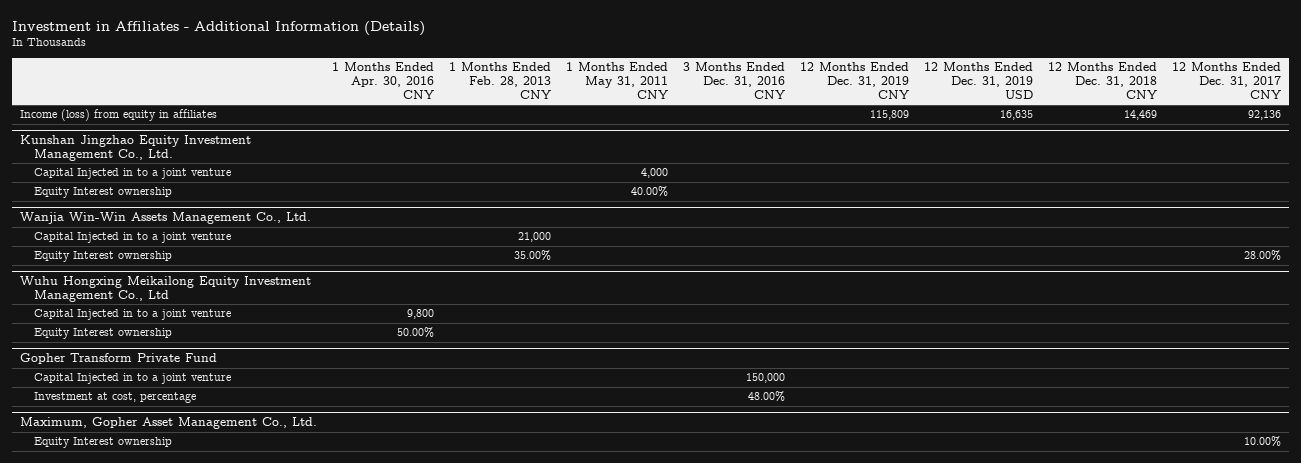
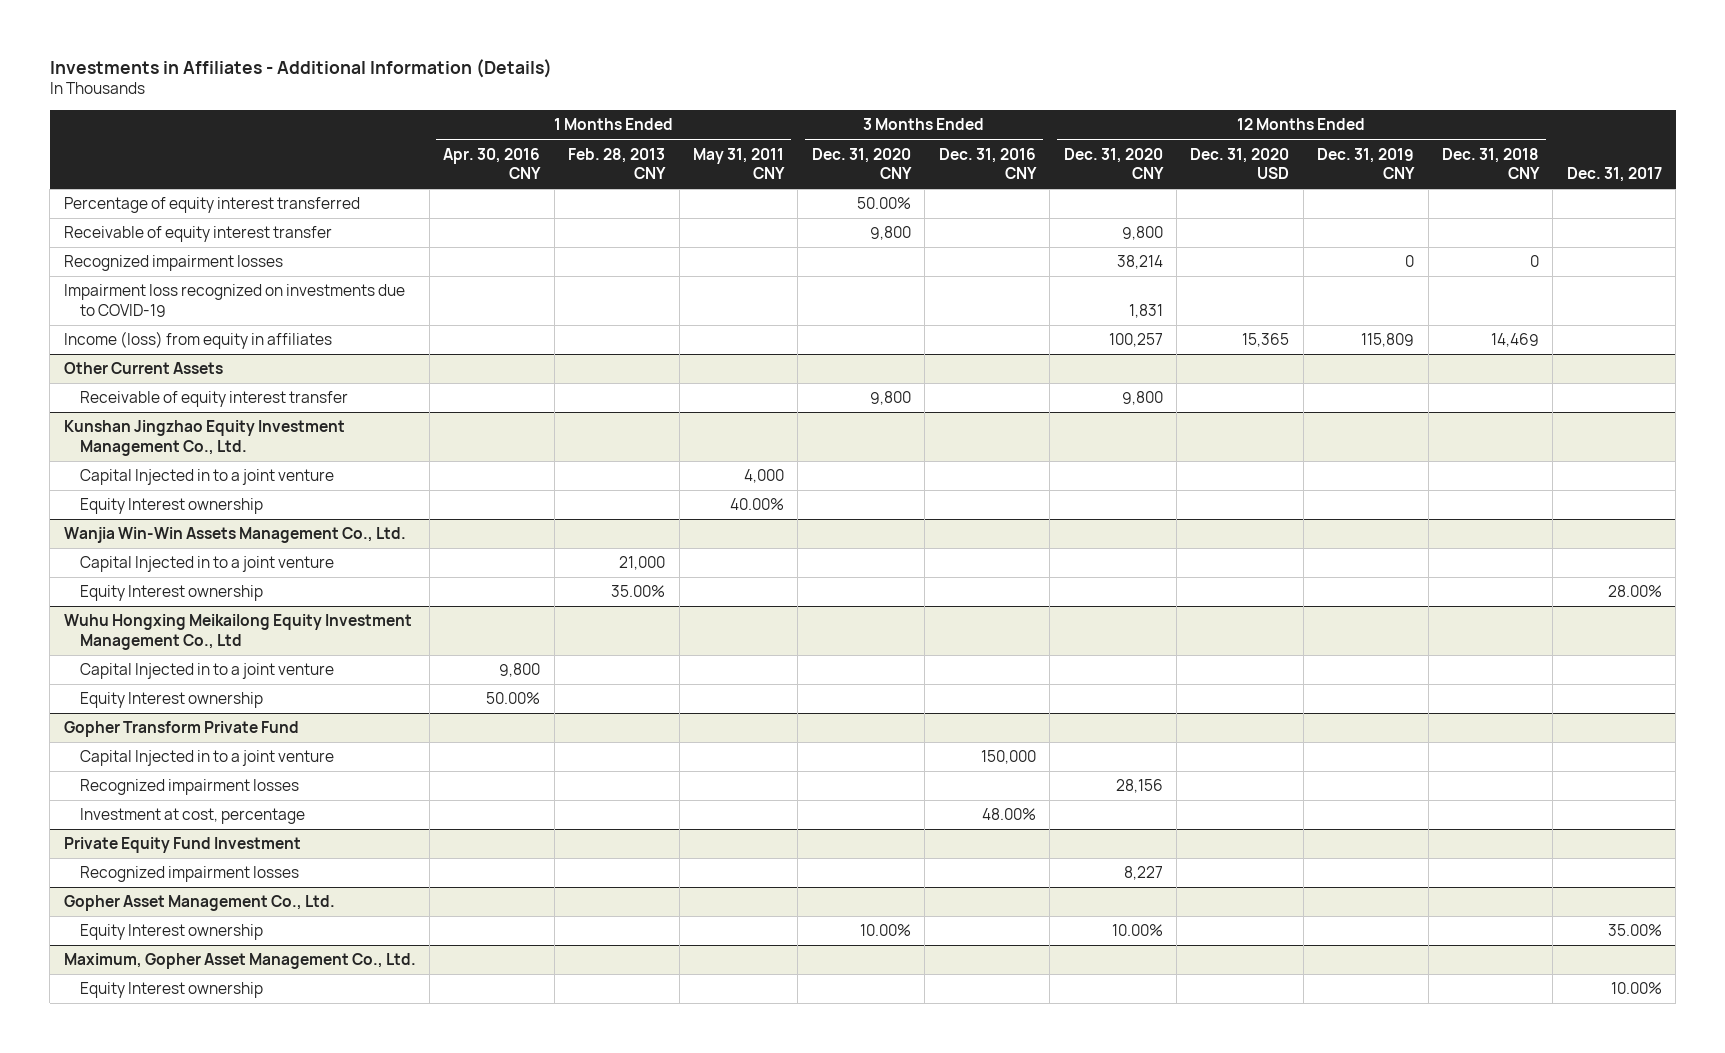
- Investment in Affiliates - Additional Information (Details)
+ Investments in Affiliates - Additional Information (Details)
- | 1 Months Ended Apr. 30, 2016 CNY | 1 Months Ended Feb. 28, 2013 CNY | 1 Months Ended May 31, 2011 CNY | 3 Months Ended Dec. 31, 2016 CNY | 12 Months Ended Dec. 31, 2019 CNY | 12 Months Ended Dec. 31, 2019 USD | 12 Months Ended Dec. 31, 2018 CNY | 12 Months Ended Dec. 31, 2017 CNY
+ | 1 Months Ended Apr. 30, 2016 CNY | 1 Months Ended Feb. 28, 2013 CNY | 1 Months Ended May 31, 2011 CNY | 3 Months Ended Dec. 31, 2020 CNY | 3 Months Ended Dec. 31, 2016 CNY | 12 Months Ended Dec. 31, 2020 CNY | 12 Months Ended Dec. 31, 2020 USD | 12 Months Ended Dec. 31, 2019 CNY | 12 Months Ended Dec. 31, 2018 CNY | Dec. 31, 2017
+ Percentage of equity interest transferred | | | | 50.00% | | | | | |
+ Receivable of equity interest transfer | | | | 9,800 | | 9,800 | | | |
+ Recognized impairment losses | | | | | | 38,214 | | 0 | 0 |
+ Impairment loss recognized on investments due to COVID-19 | | | | | | 1,831 | | | |
+ Other Current Assets
+ Receivable of equity interest transfer | | | | 9,800 | | 9,800 | | | |
@ Gopher Transform Private Fund
+ Recognized impairment losses | | | | | | 28,156 | | | |
+ Private Equity Fund Investment
+ Recognized impairment losses | | | | | | 8,227 | | | |
+ Gopher Asset Management Co., Ltd.
+ Equity Interest ownership | | | | 10.00% | | 10.00% | | | | 35.00%

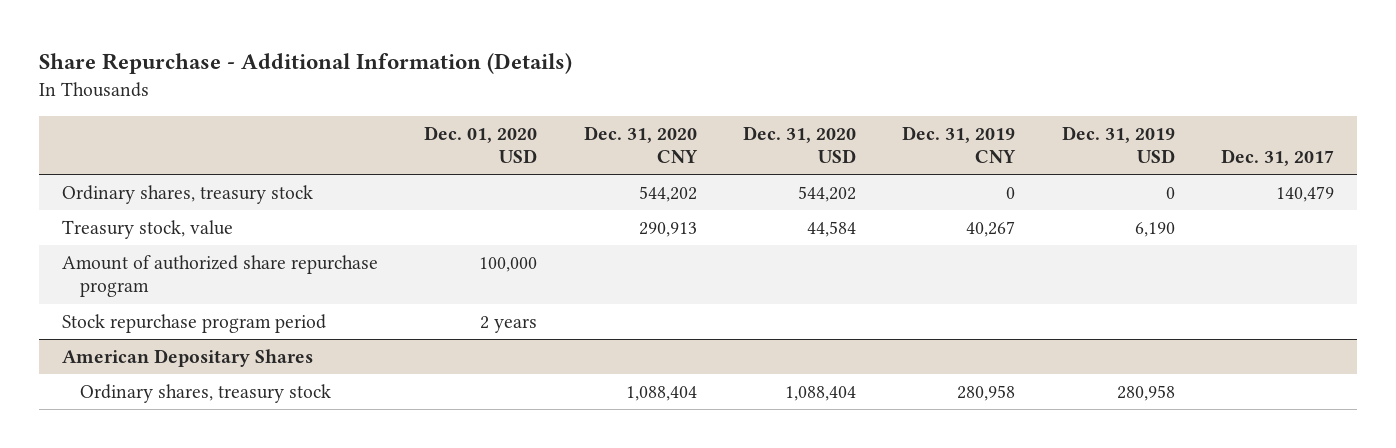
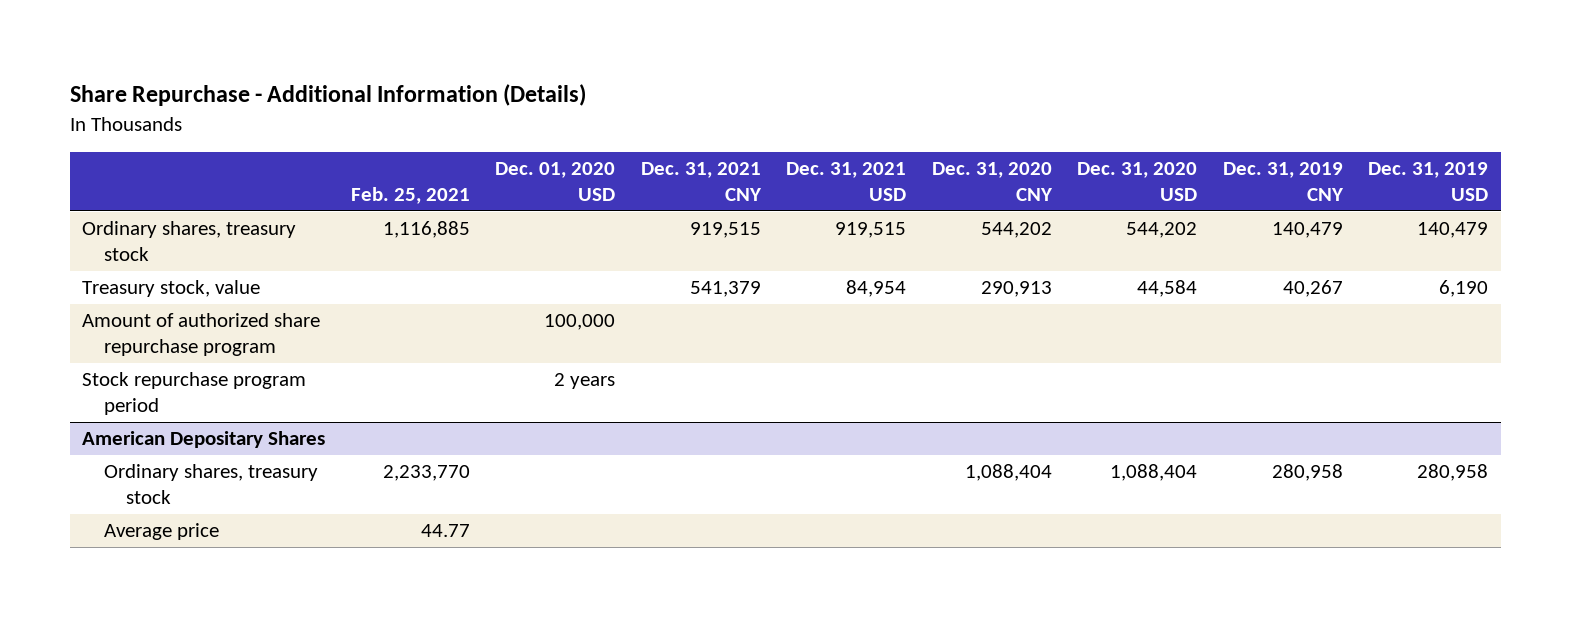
- | Dec. 01, 2020 USD | Dec. 31, 2020 CNY | Dec. 31, 2020 USD | Dec. 31, 2019 CNY | Dec. 31, 2019 USD | Dec. 31, 2017
+ | Feb. 25, 2021 | Dec. 01, 2020 USD | Dec. 31, 2021 CNY | Dec. 31, 2021 USD | Dec. 31, 2020 CNY | Dec. 31, 2020 USD | Dec. 31, 2019 CNY | Dec. 31, 2019 USD
- Ordinary shares, treasury stock | | 544,202 | 544,202 | 0 | 0 | 140,479
+ Ordinary shares, treasury stock | 1,116,885 | | 919,515 | 919,515 | 544,202 | 544,202 | 140,479 | 140,479
@ American Depositary Shares
+ Average price | 44.77 | | | | | | |

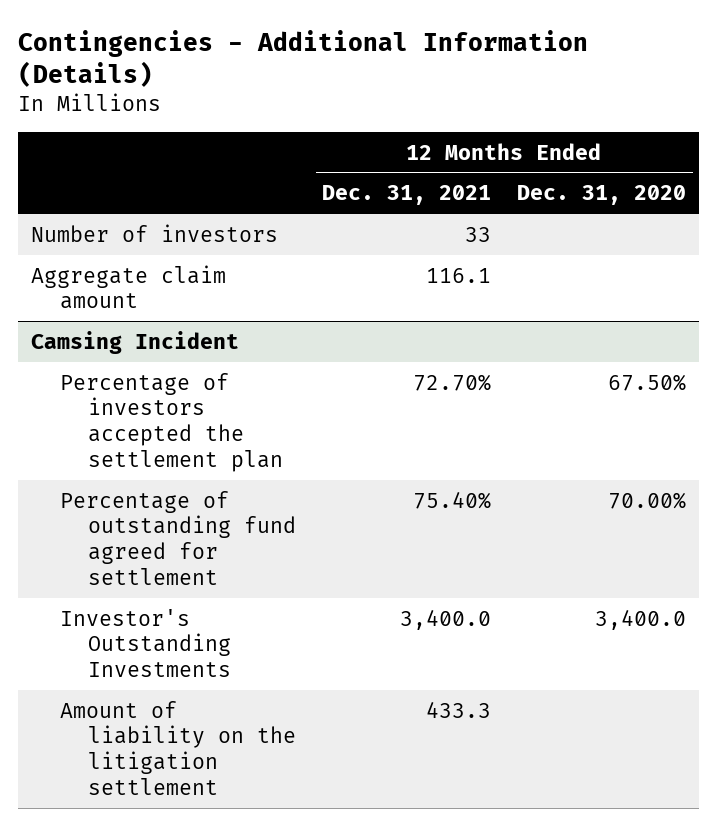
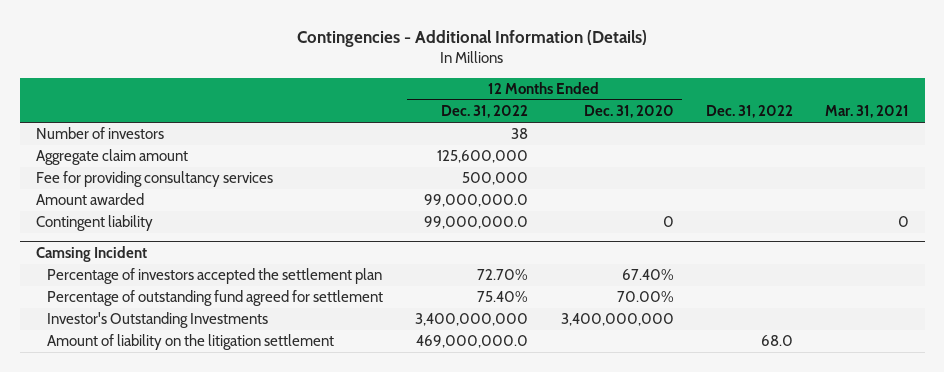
- | 12 Months Ended Dec. 31, 2021 | 12 Months Ended Dec. 31, 2020
+ | 12 Months Ended Dec. 31, 2022 | 12 Months Ended Dec. 31, 2020 | Dec. 31, 2022 | Mar. 31, 2021
+ Fee for providing consultancy services | 500,000 | | |
+ Amount awarded | 99,000,000.0 | | |
+ Contingent liability | 99,000,000.0 | 0 | | 0
@ Camsing Incident
- Percentage of investors accepted the settlement plan | 72.70% | 67.50%
+ Percentage of investors accepted the settlement plan | 72.70% | 67.40% | |
- Investor's Outstanding Investments | 3,400.0 | 3,400.0
+ Investor's Outstanding Investments | 3,400,000,000 | 3,400,000,000 | |

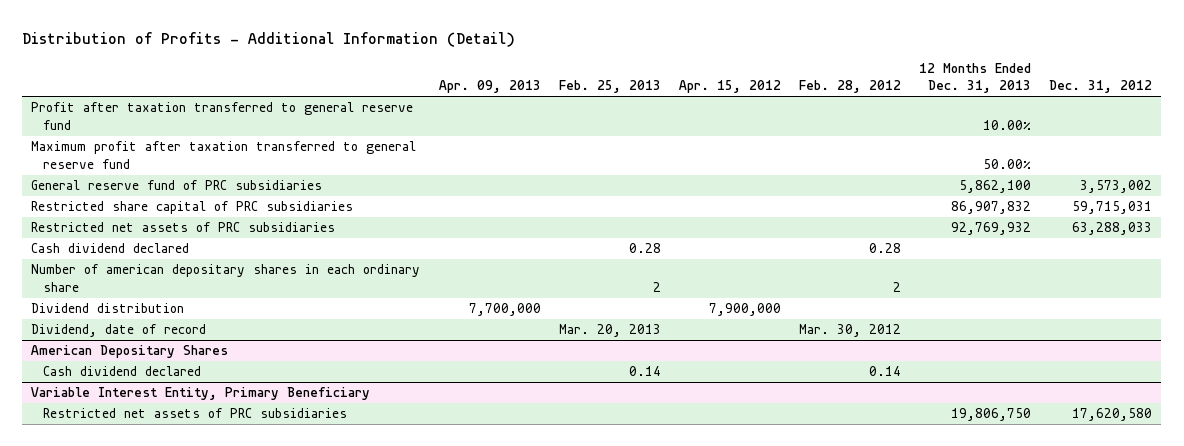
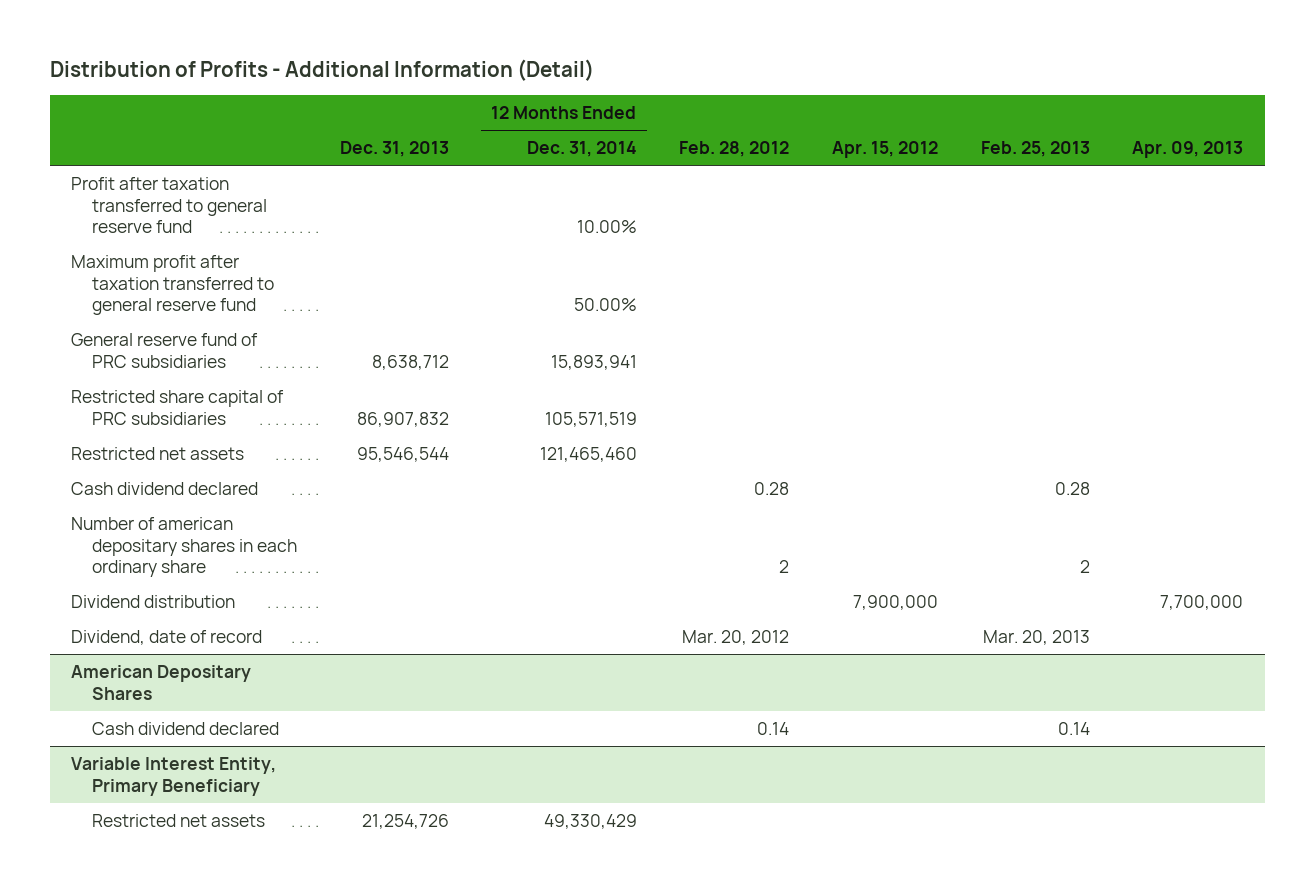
- | Apr. 09, 2013 | Feb. 25, 2013 | Apr. 15, 2012 | Feb. 28, 2012 | 12 Months Ended Dec. 31, 2013 | Dec. 31, 2012
+ | Dec. 31, 2013 | 12 Months Ended Dec. 31, 2014 | Feb. 28, 2012 | Apr. 15, 2012 | Feb. 25, 2013 | Apr. 09, 2013
- Restricted net assets of PRC subsidiaries | | | | | 92,769,932 | 63,288,033
+ Restricted net assets | 95,546,544 | 121,465,460 | | | |
- Dividend, date of record | | Mar. 20, 2013 | | Mar. 30, 2012 | |
+ Dividend, date of record | | | Mar. 20, 2012 | | Mar. 20, 2013 |
@ Variable Interest Entity, Primary Beneficiary
- Restricted net assets of PRC subsidiaries | | | | | 19,806,750 | 17,620,580
+ Restricted net assets | 21,254,726 | 49,330,429 | | | |

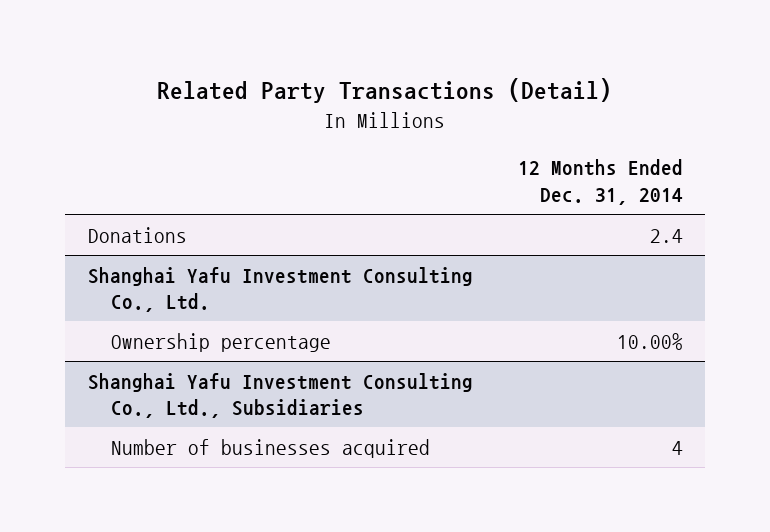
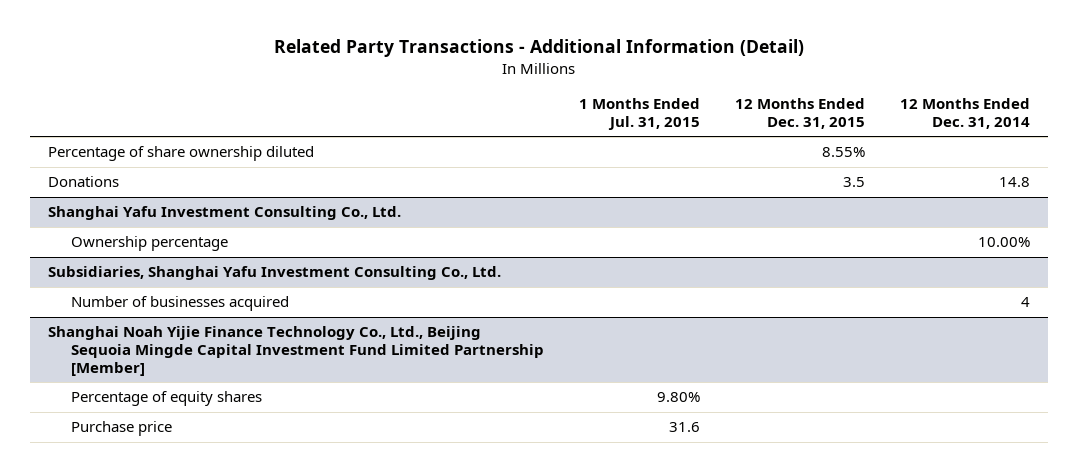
- Related Party Transactions (Detail)
+ Related Party Transactions - Additional Information (Detail)
- | 12 Months Ended Dec. 31, 2014
+ | 1 Months Ended Jul. 31, 2015 | 12 Months Ended Dec. 31, 2015 | 12 Months Ended Dec. 31, 2014
- Donations | 2.4
+ Percentage of share ownership diluted | | 8.55% |
+ Donations | | 3.5 | 14.8
- Shanghai Yafu Investment Consulting Co., Ltd., Subsidiaries
+ Subsidiaries, Shanghai Yafu Investment Consulting Co., Ltd.
+ Shanghai Noah Yijie Finance Technology Co., Ltd., Beijing Sequoia Mingde Capital Investment Fund Limited Partnership [Member]
+ Percentage of equity shares | 9.80% | |
+ Purchase price | 31.6 | |

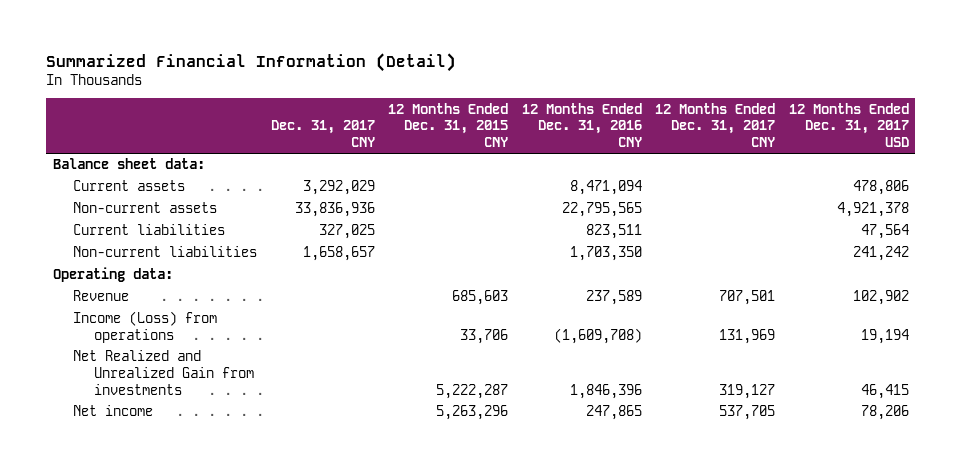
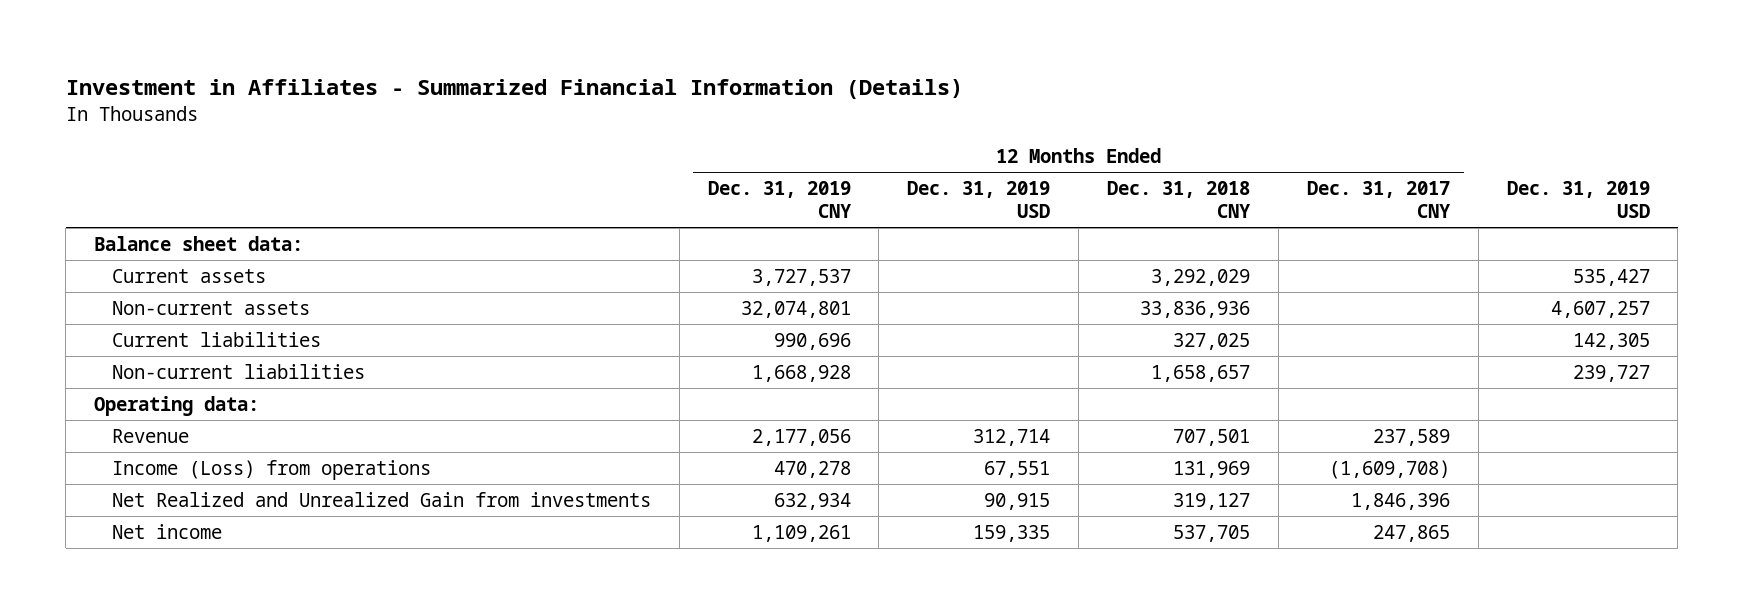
- Summarized Financial Information (Detail)
+ Investment in Affiliates - Summarized Financial Information (Details)
- | Dec. 31, 2017 CNY | 12 Months Ended Dec. 31, 2015 CNY | 12 Months Ended Dec. 31, 2016 CNY | 12 Months Ended Dec. 31, 2017 CNY | 12 Months Ended Dec. 31, 2017 USD
+ | 12 Months Ended Dec. 31, 2019 CNY | 12 Months Ended Dec. 31, 2019 USD | 12 Months Ended Dec. 31, 2018 CNY | 12 Months Ended Dec. 31, 2017 CNY | Dec. 31, 2019 USD
- Revenue | | 685,603 | 237,589 | 707,501 | 102,902
- Income (Loss) from operations | | 33,706 | (1,609,708) | 131,969 | 19,194
- Net Realized and Unrealized Gain from investments | | 5,222,287 | 1,846,396 | 319,127 | 46,415
- Net income | | 5,263,296 | 247,865 | 537,705 | 78,206
+ Revenue | 2,177,056 | 312,714 | 707,501 | 237,589 |
+ Income (Loss) from operations | 470,278 | 67,551 | 131,969 | (1,609,708) |
+ Net Realized and Unrealized Gain from investments | 632,934 | 90,915 | 319,127 | 1,846,396 |
+ Net income | 1,109,261 | 159,335 | 537,705 | 247,865 |

